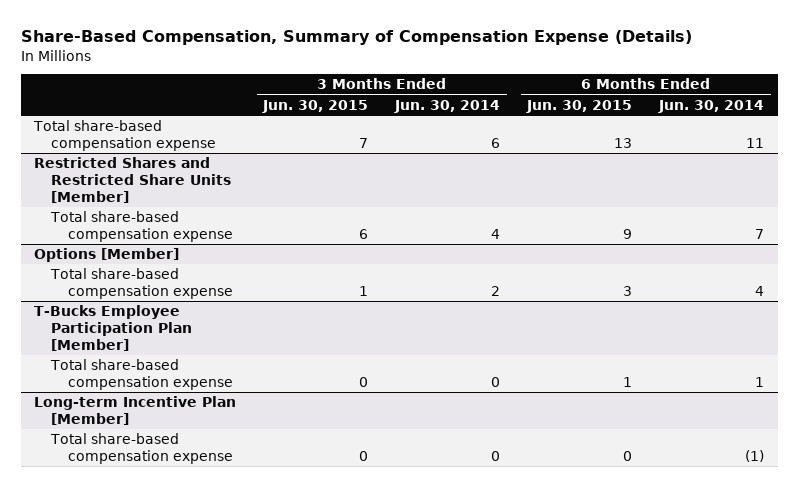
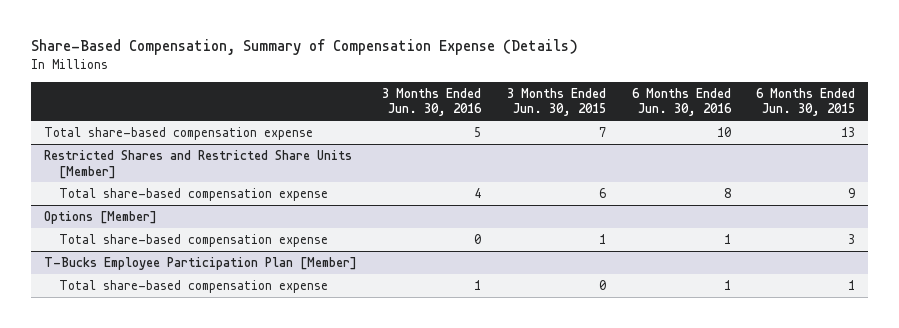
- | 3 Months Ended Jun. 30, 2015 | 3 Months Ended Jun. 30, 2014 | 6 Months Ended Jun. 30, 2015 | 6 Months Ended Jun. 30, 2014
+ | 3 Months Ended Jun. 30, 2016 | 3 Months Ended Jun. 30, 2015 | 6 Months Ended Jun. 30, 2016 | 6 Months Ended Jun. 30, 2015
- Long-term Incentive Plan [Member]
- Total share-based compensation expense | 0 | 0 | 0 | (1)

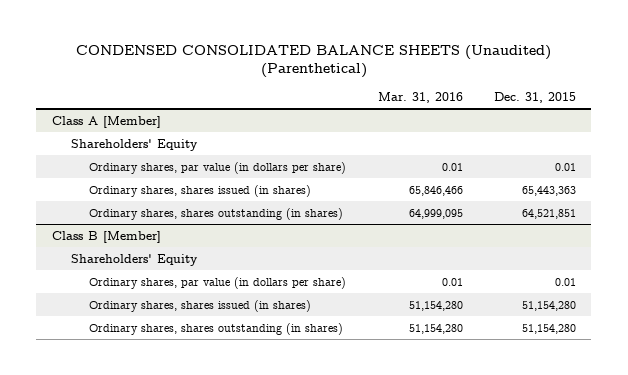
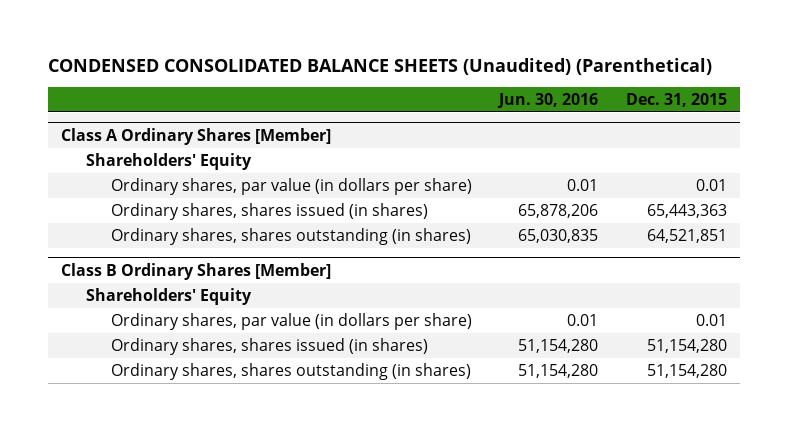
- | Mar. 31, 2016 | Dec. 31, 2015
+ | Jun. 30, 2016 | Dec. 31, 2015
- Class A [Member]
+ Class A Ordinary Shares [Member]
- Class B [Member]
+ Class B Ordinary Shares [Member]

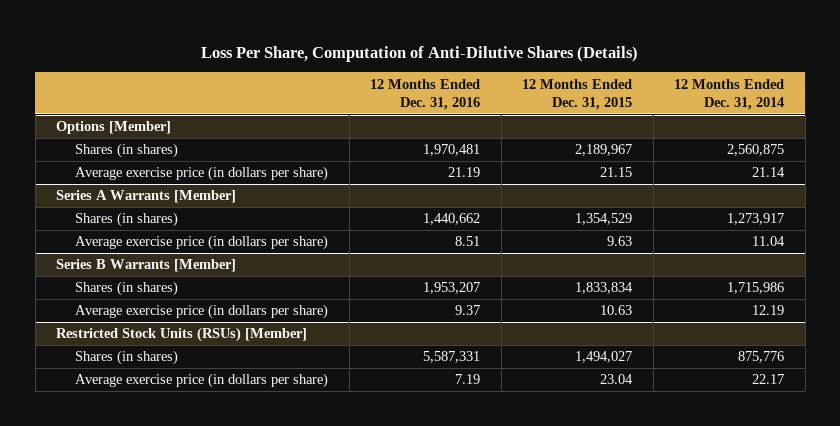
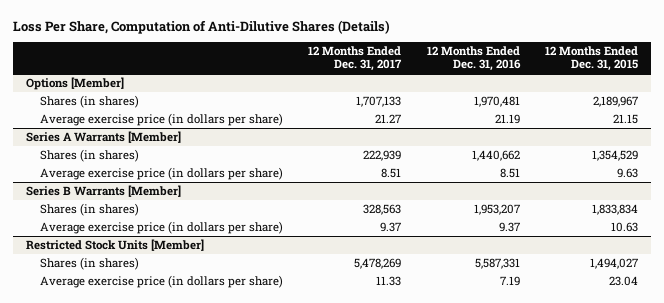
- | 12 Months Ended Dec. 31, 2016 | 12 Months Ended Dec. 31, 2015 | 12 Months Ended Dec. 31, 2014
+ | 12 Months Ended Dec. 31, 2017 | 12 Months Ended Dec. 31, 2016 | 12 Months Ended Dec. 31, 2015
- Restricted Stock Units (RSUs) [Member]
+ Restricted Stock Units [Member]

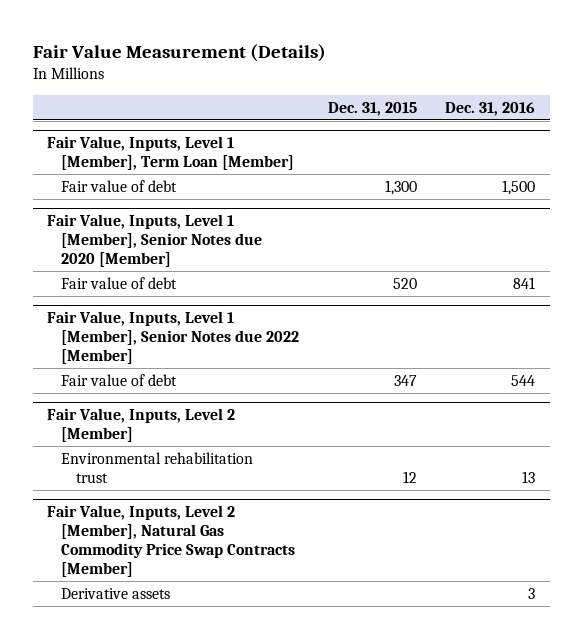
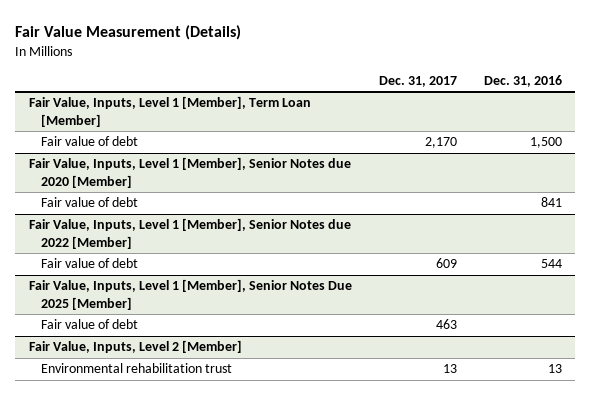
- | Dec. 31, 2015 | Dec. 31, 2016
+ | Dec. 31, 2017 | Dec. 31, 2016
+ Fair Value, Inputs, Level 1 [Member], Senior Notes Due 2025 [Member]
+ Fair value of debt | 463 |
- Fair Value, Inputs, Level 2 [Member], Natural Gas Commodity Price Swap Contracts [Member]
- Derivative assets | | 3

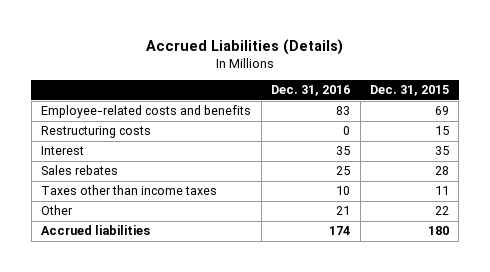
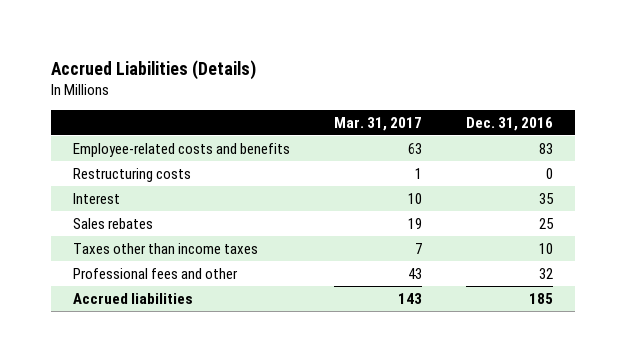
- | Dec. 31, 2016 | Dec. 31, 2015
+ | Mar. 31, 2017 | Dec. 31, 2016
- Other | 21 | 22
- Accrued liabilities | 174 | 180
+ Professional fees and other | 43 | 32
+ Accrued liabilities | 143 | 185

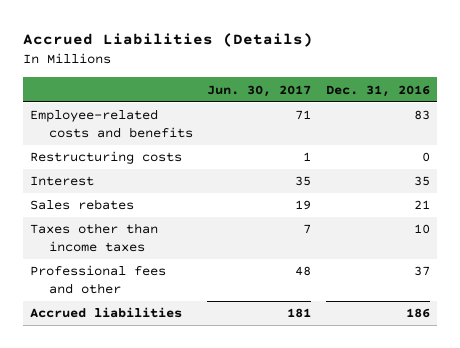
- | Mar. 31, 2017 | Dec. 31, 2016
+ | Jun. 30, 2017 | Dec. 31, 2016
- Sales rebates | 19 | 25
+ Sales rebates | 19 | 21
- Professional fees and other | 43 | 32
- Accrued liabilities | 143 | 185
+ Professional fees and other | 48 | 37
+ Accrued liabilities | 181 | 186

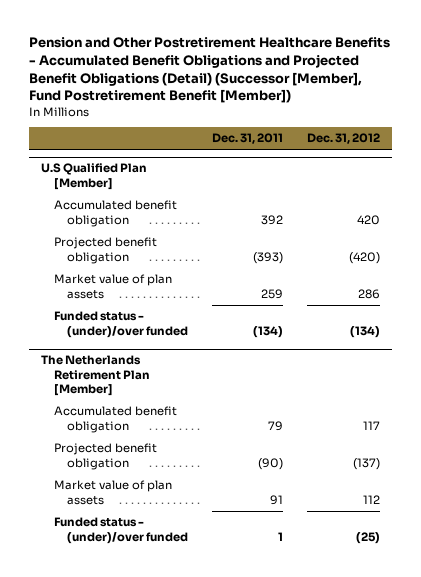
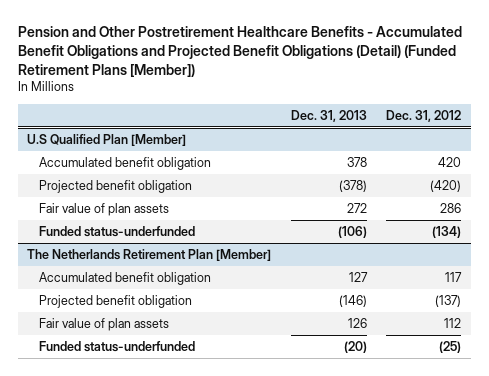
- Pension and Other Postretirement Healthcare Benefits - Accumulated Benefit Obligations and Projected Benefit Obligations (Detail) (Successor [Member], Fund Postretirement Benefit [Member])
+ Pension and Other Postretirement Healthcare Benefits - Accumulated Benefit Obligations and Projected Benefit Obligations (Detail) (Funded Retirement Plans [Member])
- | Dec. 31, 2011 | Dec. 31, 2012
+ | Dec. 31, 2013 | Dec. 31, 2012
@ U.S Qualified Plan [Member]
- Market value of plan assets | 259 | 286
- Funded status - (under)/over funded | (134) | (134)
+ Fair value of plan assets | 272 | 286
+ Funded status-underfunded | (106) | (134)
@ The Netherlands Retirement Plan [Member]
- Market value of plan assets | 91 | 112
- Funded status - (under)/over funded | 1 | (25)
+ Fair value of plan assets | 126 | 112
+ Funded status-underfunded | (20) | (25)

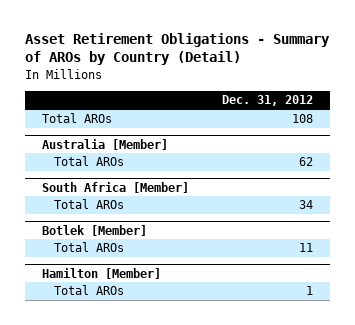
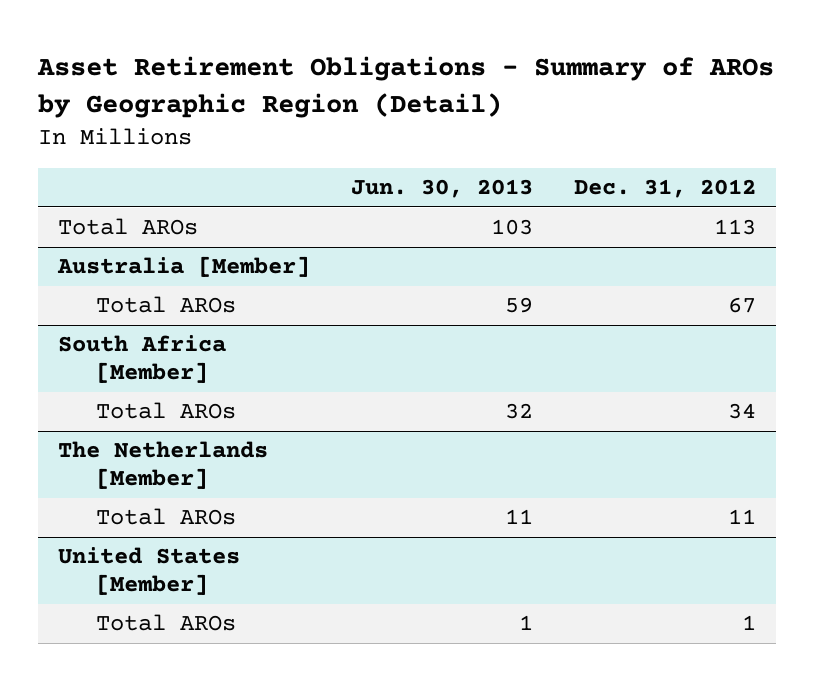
- Asset Retirement Obligations - Summary of AROs by Country (Detail)
+ Asset Retirement Obligations - Summary of AROs by Geographic Region (Detail)
- | Dec. 31, 2012
+ | Jun. 30, 2013 | Dec. 31, 2012
- Total AROs | 108
+ Total AROs | 103 | 113
@ Australia [Member]
- Total AROs | 62
+ Total AROs | 59 | 67
- Botlek [Member]
+ The Netherlands [Member]
- Hamilton [Member]
+ United States [Member]

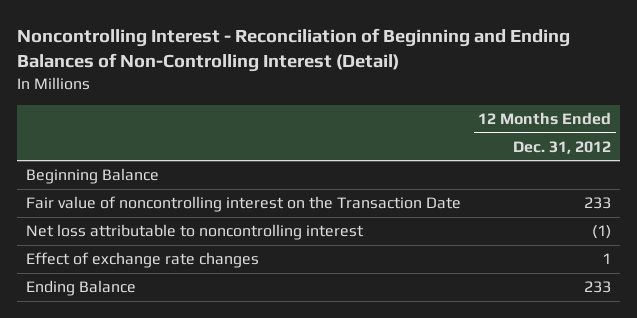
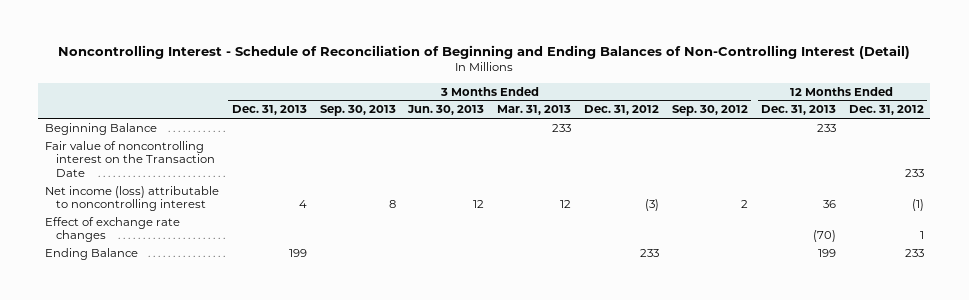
- Noncontrolling Interest - Reconciliation of Beginning and Ending Balances of Non-Controlling Interest (Detail)
+ Noncontrolling Interest - Schedule of Reconciliation of Beginning and Ending Balances of Non-Controlling Interest (Detail)
- | 12 Months Ended Dec. 31, 2012
+ | 3 Months Ended Dec. 31, 2013 | 3 Months Ended Sep. 30, 2013 | 3 Months Ended Jun. 30, 2013 | 3 Months Ended Mar. 31, 2013 | 3 Months Ended Dec. 31, 2012 | 3 Months Ended Sep. 30, 2012 | 12 Months Ended Dec. 31, 2013 | 12 Months Ended Dec. 31, 2012
- Net loss attributable to noncontrolling interest | (1)
+ Net income (loss) attributable to noncontrolling interest | 4 | 8 | 12 | 12 | (3) | 2 | 36 | (1)

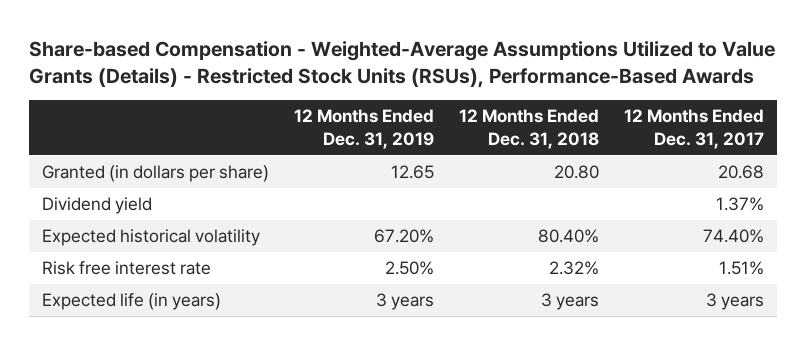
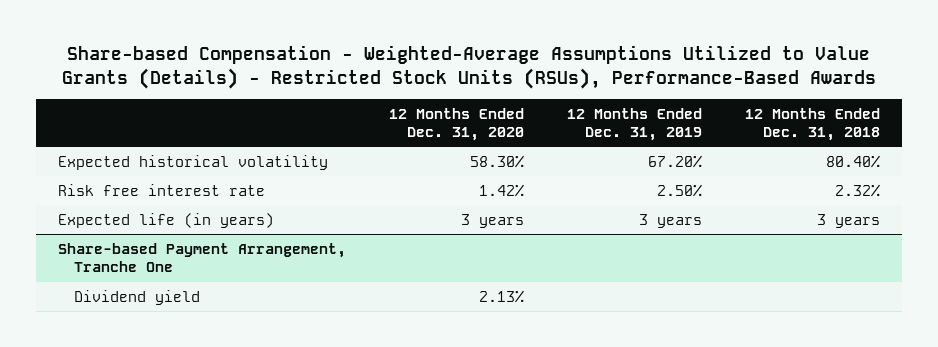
- | 12 Months Ended Dec. 31, 2019 | 12 Months Ended Dec. 31, 2018 | 12 Months Ended Dec. 31, 2017
+ | 12 Months Ended Dec. 31, 2020 | 12 Months Ended Dec. 31, 2019 | 12 Months Ended Dec. 31, 2018
- Granted (in dollars per share) | 12.65 | 20.80 | 20.68
- Dividend yield | | | 1.37%
+ Share-based Payment Arrangement, Tranche One
+ Dividend yield | 2.13% | |

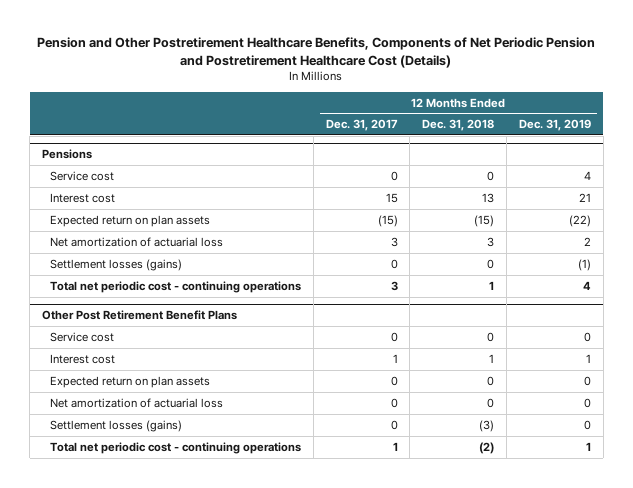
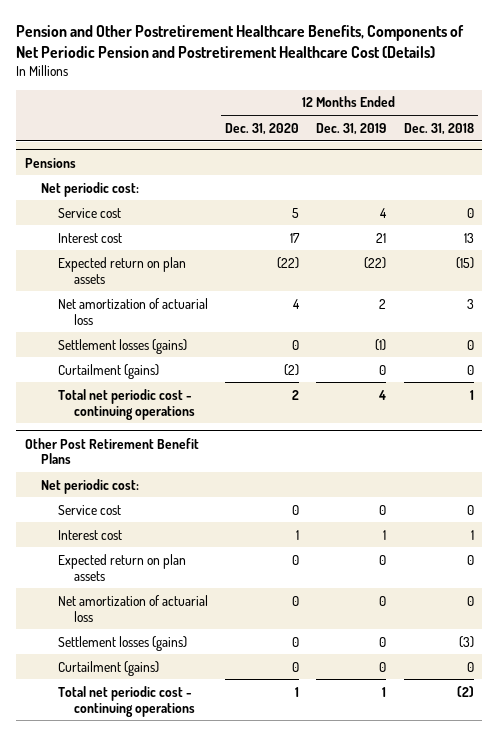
- | 12 Months Ended Dec. 31, 2017 | 12 Months Ended Dec. 31, 2018 | 12 Months Ended Dec. 31, 2019
+ | 12 Months Ended Dec. 31, 2020 | 12 Months Ended Dec. 31, 2019 | 12 Months Ended Dec. 31, 2018
@ Pensions
+ Net periodic cost:
+ Curtailment (gains) | (2) | 0 | 0
@ Other Post Retirement Benefit Plans
+ Net periodic cost:
+ Curtailment (gains) | 0 | 0 | 0

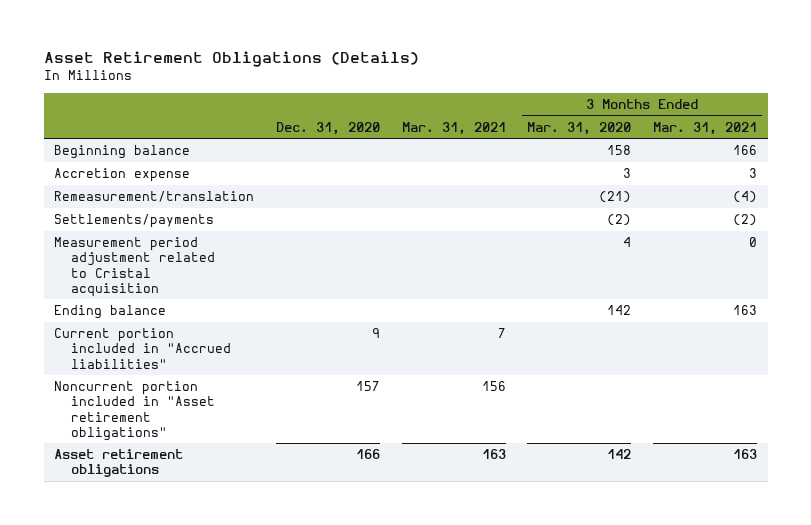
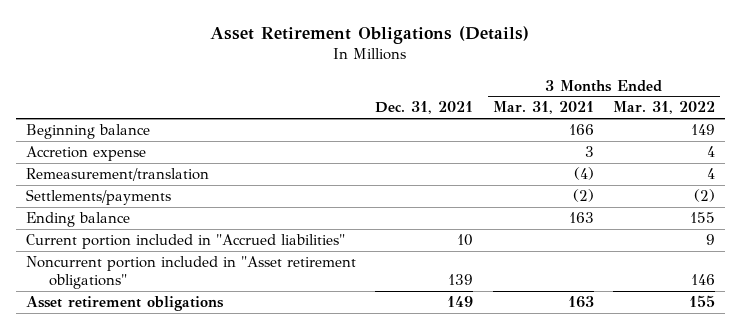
- | Dec. 31, 2020 | Mar. 31, 2021 | 3 Months Ended Mar. 31, 2020 | 3 Months Ended Mar. 31, 2021
+ | Dec. 31, 2021 | 3 Months Ended Mar. 31, 2021 | 3 Months Ended Mar. 31, 2022
- Measurement period adjustment related to Cristal acquisition | | | 4 | 0

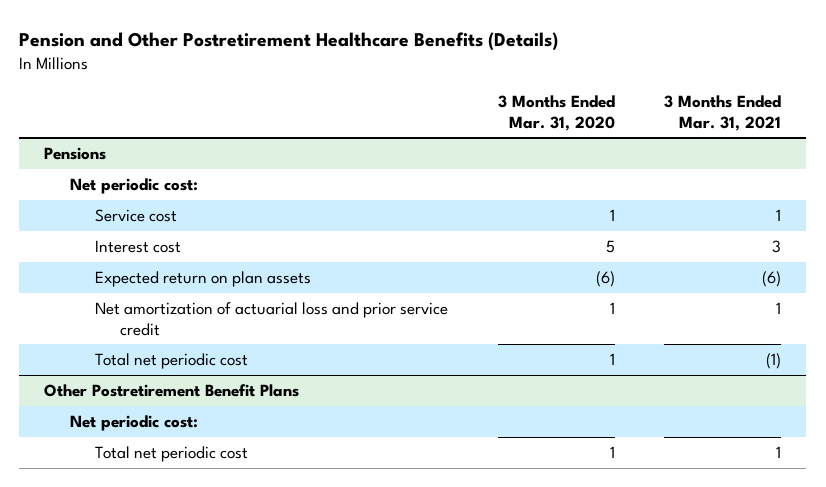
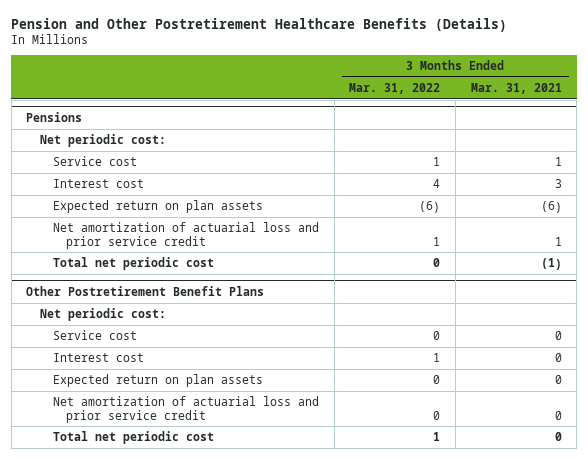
- | 3 Months Ended Mar. 31, 2020 | 3 Months Ended Mar. 31, 2021
+ | 3 Months Ended Mar. 31, 2022 | 3 Months Ended Mar. 31, 2021
@ Other Postretirement Benefit Plans
- Total net periodic cost | 1 | 1
+ Service cost | 0 | 0
+ Interest cost | 1 | 0
+ Expected return on plan assets | 0 | 0
+ Net amortization of actuarial loss and prior service credit | 0 | 0
+ Total net periodic cost | 1 | 0

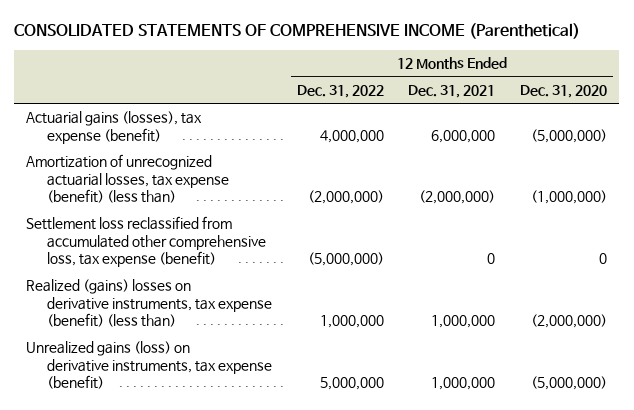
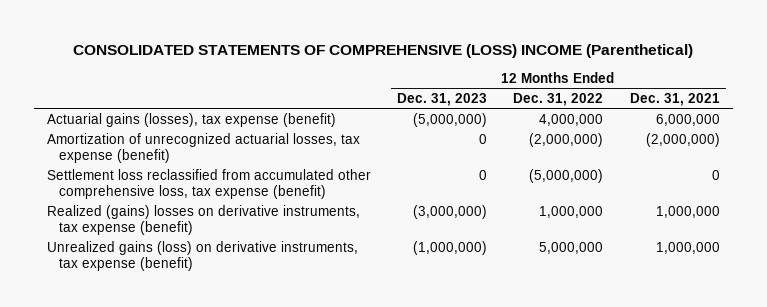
- CONSOLIDATED STATEMENTS OF COMPREHENSIVE INCOME (Parenthetical)
+ CONSOLIDATED STATEMENTS OF COMPREHENSIVE (LOSS) INCOME (Parenthetical)
- | 12 Months Ended Dec. 31, 2022 | 12 Months Ended Dec. 31, 2021 | 12 Months Ended Dec. 31, 2020
+ | 12 Months Ended Dec. 31, 2023 | 12 Months Ended Dec. 31, 2022 | 12 Months Ended Dec. 31, 2021
- Amortization of unrecognized actuarial losses, tax expense (benefit) (less than) | (2,000,000) | (2,000,000) | (1,000,000)
+ Amortization of unrecognized actuarial losses, tax expense (benefit) | 0 | (2,000,000) | (2,000,000)
- Realized (gains) losses on derivative instruments, tax expense (benefit) (less than) | 1,000,000 | 1,000,000 | (2,000,000)
+ Realized (gains) losses on derivative instruments, tax expense (benefit) | (3,000,000) | 1,000,000 | 1,000,000

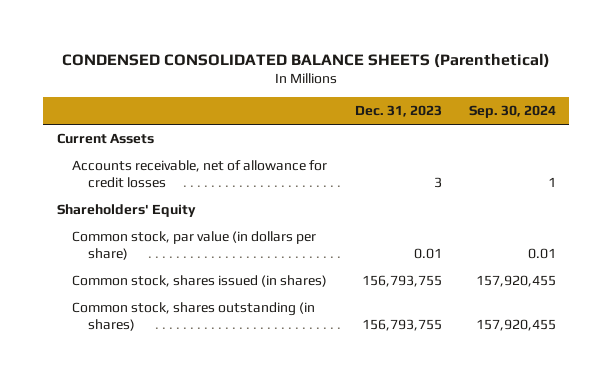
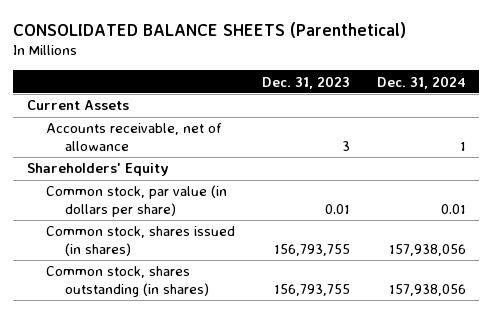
- CONDENSED CONSOLIDATED BALANCE SHEETS (Parenthetical)
+ CONSOLIDATED BALANCE SHEETS (Parenthetical)
- | Dec. 31, 2023 | Sep. 30, 2024
+ | Dec. 31, 2023 | Dec. 31, 2024
- Accounts receivable, net of allowance for credit losses | 3 | 1
+ Accounts receivable, net of allowance | 3 | 1

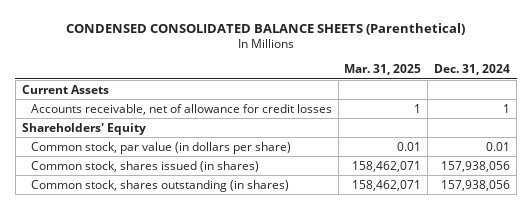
- CONSOLIDATED BALANCE SHEETS (Parenthetical)
+ CONDENSED CONSOLIDATED BALANCE SHEETS (Parenthetical)
- | Dec. 31, 2023 | Dec. 31, 2024
+ | Mar. 31, 2025 | Dec. 31, 2024
- Accounts receivable, net of allowance | 3 | 1
+ Accounts receivable, net of allowance for credit losses | 1 | 1

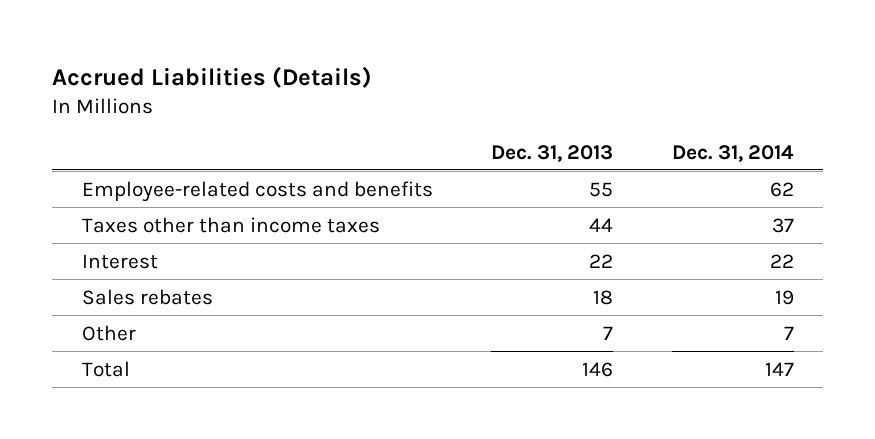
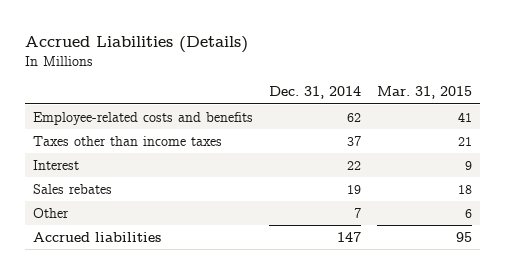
- | Dec. 31, 2013 | Dec. 31, 2014
+ | Dec. 31, 2014 | Mar. 31, 2015
- Total | 146 | 147
+ Accrued liabilities | 147 | 95

